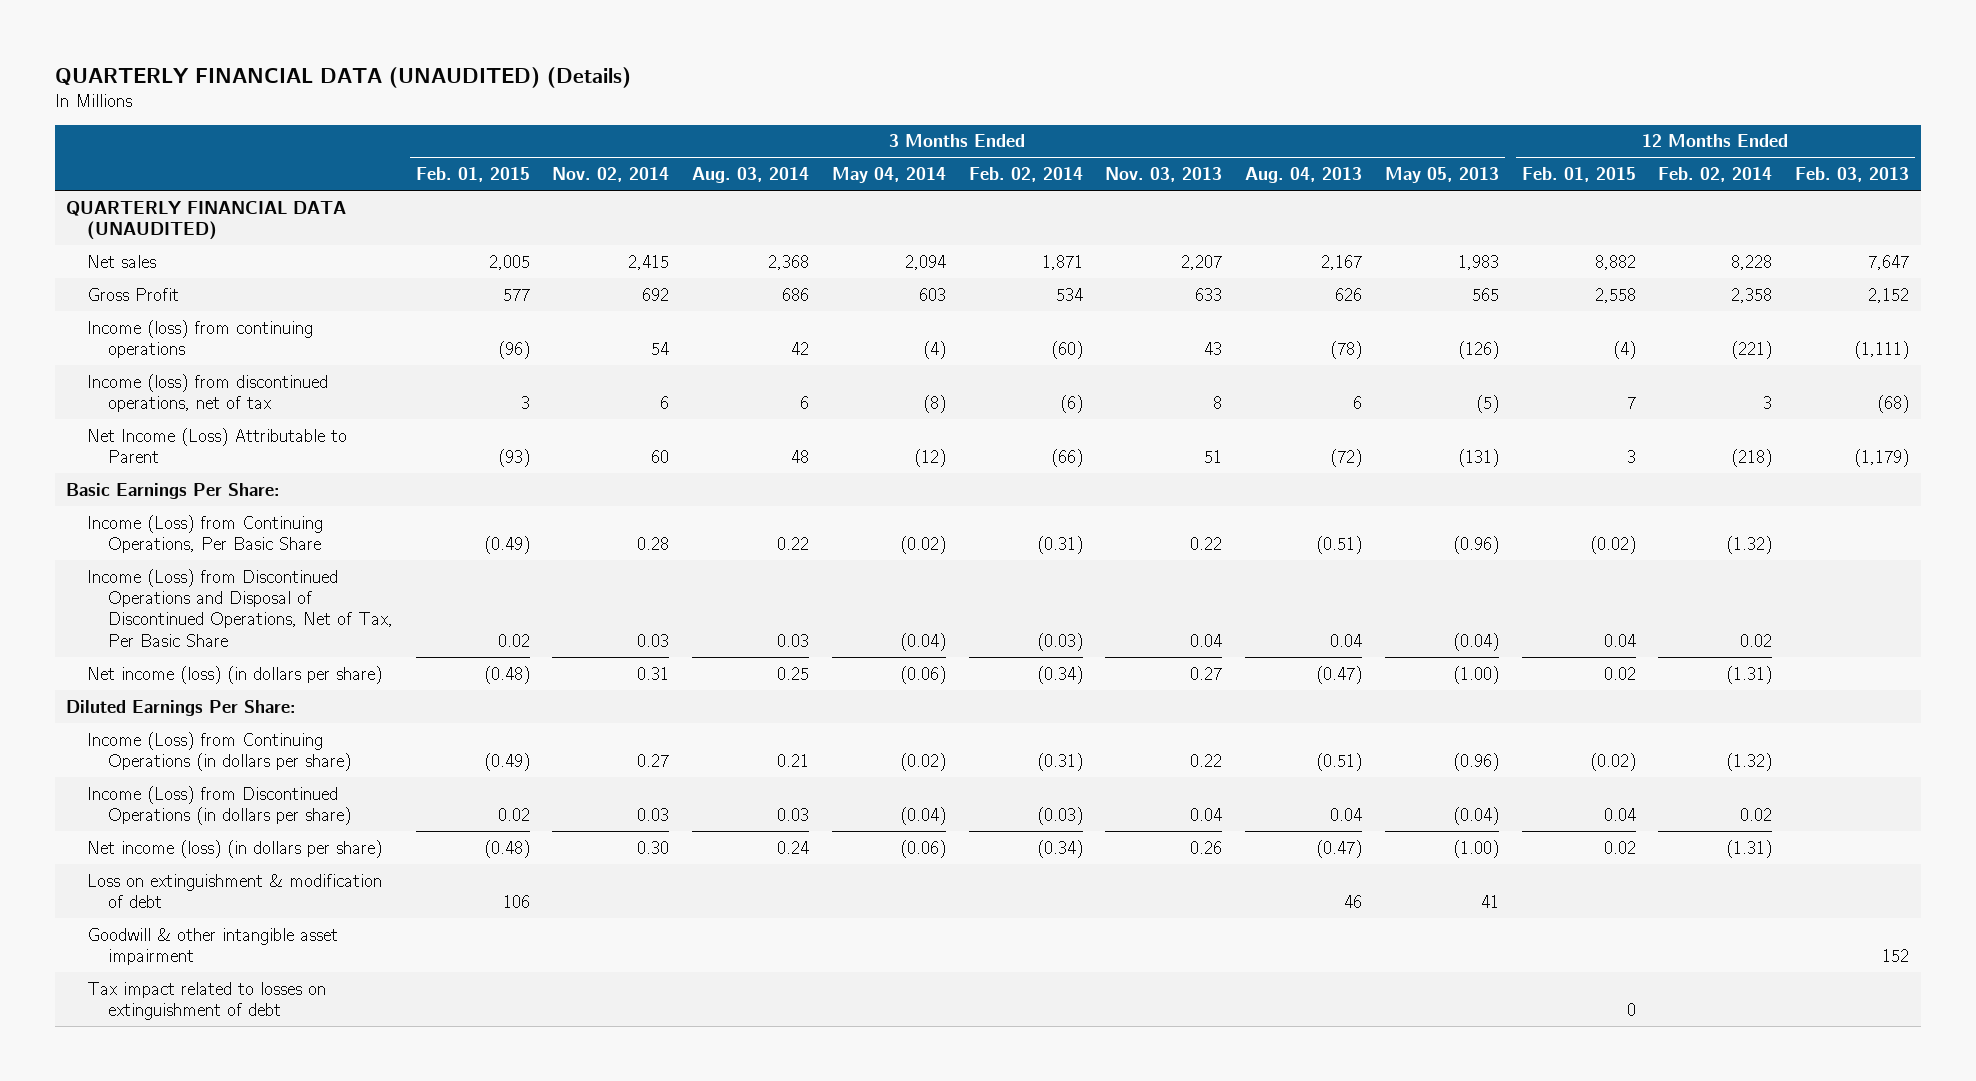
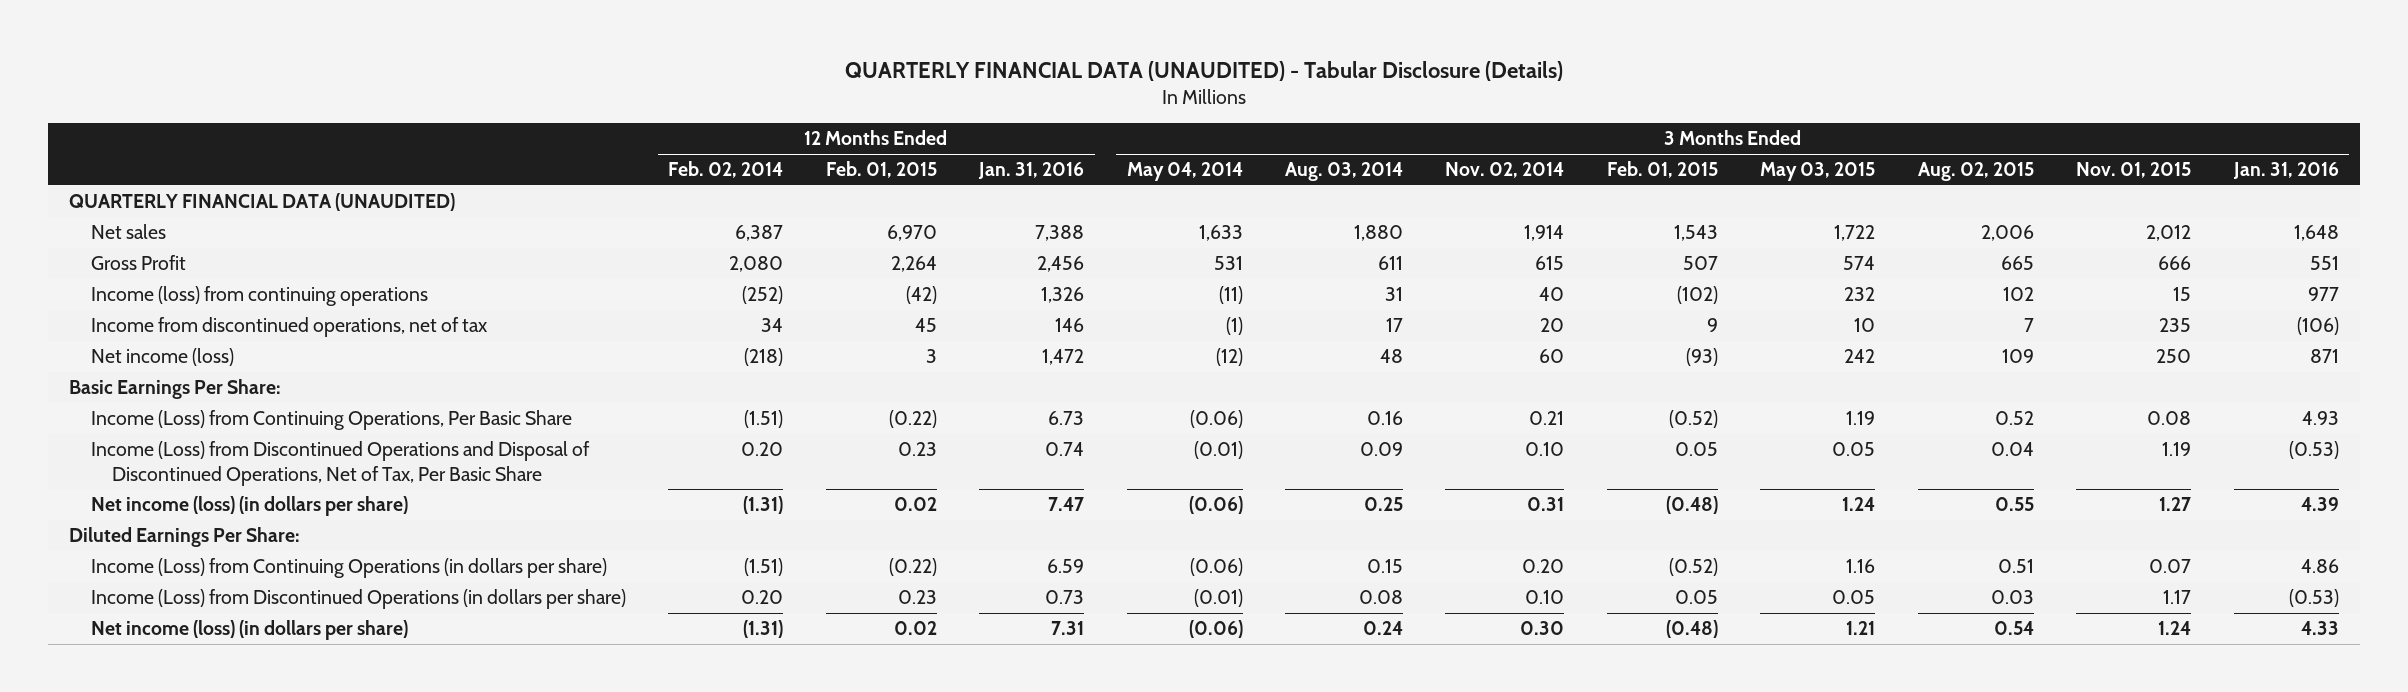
- QUARTERLY FINANCIAL DATA (UNAUDITED) (Details)
+ QUARTERLY FINANCIAL DATA (UNAUDITED) - Tabular Disclosure (Details)
- | 3 Months Ended Feb. 01, 2015 | 3 Months Ended Nov. 02, 2014 | 3 Months Ended Aug. 03, 2014 | 3 Months Ended May 04, 2014 | 3 Months Ended Feb. 02, 2014 | 3 Months Ended Nov. 03, 2013 | 3 Months Ended Aug. 04, 2013 | 3 Months Ended May 05, 2013 | 12 Months Ended Feb. 01, 2015 | 12 Months Ended Feb. 02, 2014 | 12 Months Ended Feb. 03, 2013
+ | 12 Months Ended Feb. 02, 2014 | 12 Months Ended Feb. 01, 2015 | 12 Months Ended Jan. 31, 2016 | 3 Months Ended May 04, 2014 | 3 Months Ended Aug. 03, 2014 | 3 Months Ended Nov. 02, 2014 | 3 Months Ended Feb. 01, 2015 | 3 Months Ended May 03, 2015 | 3 Months Ended Aug. 02, 2015 | 3 Months Ended Nov. 01, 2015 | 3 Months Ended Jan. 31, 2016
- Net sales | 2,005 | 2,415 | 2,368 | 2,094 | 1,871 | 2,207 | 2,167 | 1,983 | 8,882 | 8,228 | 7,647
- Gross Profit | 577 | 692 | 686 | 603 | 534 | 633 | 626 | 565 | 2,558 | 2,358 | 2,152
- Income (loss) from continuing operations | (96) | 54 | 42 | (4) | (60) | 43 | (78) | (126) | (4) | (221) | (1,111)
- Income (loss) from discontinued operations, net of tax | 3 | 6 | 6 | (8) | (6) | 8 | 6 | (5) | 7 | 3 | (68)
- Net Income (Loss) Attributable to Parent | (93) | 60 | 48 | (12) | (66) | 51 | (72) | (131) | 3 | (218) | (1,179)
+ Net sales | 6,387 | 6,970 | 7,388 | 1,633 | 1,880 | 1,914 | 1,543 | 1,722 | 2,006 | 2,012 | 1,648
+ Gross Profit | 2,080 | 2,264 | 2,456 | 531 | 611 | 615 | 507 | 574 | 665 | 666 | 551
+ Income (loss) from continuing operations | (252) | (42) | 1,326 | (11) | 31 | 40 | (102) | 232 | 102 | 15 | 977
+ Income from discontinued operations, net of tax | 34 | 45 | 146 | (1) | 17 | 20 | 9 | 10 | 7 | 235 | (106)
+ Net income (loss) | (218) | 3 | 1,472 | (12) | 48 | 60 | (93) | 242 | 109 | 250 | 871
- Income (Loss) from Continuing Operations, Per Basic Share | (0.49) | 0.28 | 0.22 | (0.02) | (0.31) | 0.22 | (0.51) | (0.96) | (0.02) | (1.32) |
- Income (Loss) from Discontinued Operations and Disposal of Discontinued Operations, Net of Tax, Per Basic Share | 0.02 | 0.03 | 0.03 | (0.04) | (0.03) | 0.04 | 0.04 | (0.04) | 0.04 | 0.02 |
+ Income (Loss) from Continuing Operations, Per Basic Share | (1.51) | (0.22) | 6.73 | (0.06) | 0.16 | 0.21 | (0.52) | 1.19 | 0.52 | 0.08 | 4.93
+ Income (Loss) from Discontinued Operations and Disposal of Discontinued Operations, Net of Tax, Per Basic Share | 0.20 | 0.23 | 0.74 | (0.01) | 0.09 | 0.10 | 0.05 | 0.05 | 0.04 | 1.19 | (0.53)
- Income (Loss) from Continuing Operations (in dollars per share) | (0.49) | 0.27 | 0.21 | (0.02) | (0.31) | 0.22 | (0.51) | (0.96) | (0.02) | (1.32) |
- Income (Loss) from Discontinued Operations (in dollars per share) | 0.02 | 0.03 | 0.03 | (0.04) | (0.03) | 0.04 | 0.04 | (0.04) | 0.04 | 0.02 |
+ Income (Loss) from Continuing Operations (in dollars per share) | (1.51) | (0.22) | 6.59 | (0.06) | 0.15 | 0.20 | (0.52) | 1.16 | 0.51 | 0.07 | 4.86
+ Income (Loss) from Discontinued Operations (in dollars per share) | 0.20 | 0.23 | 0.73 | (0.01) | 0.08 | 0.10 | 0.05 | 0.05 | 0.03 | 1.17 | (0.53)
- Loss on extinguishment & modification of debt | 106 | | | | | | 46 | 41 | | |
- Goodwill & other intangible asset impairment | | | | | | | | | | | 152
- Tax impact related to losses on extinguishment of debt | | | | | | | | | 0 | |

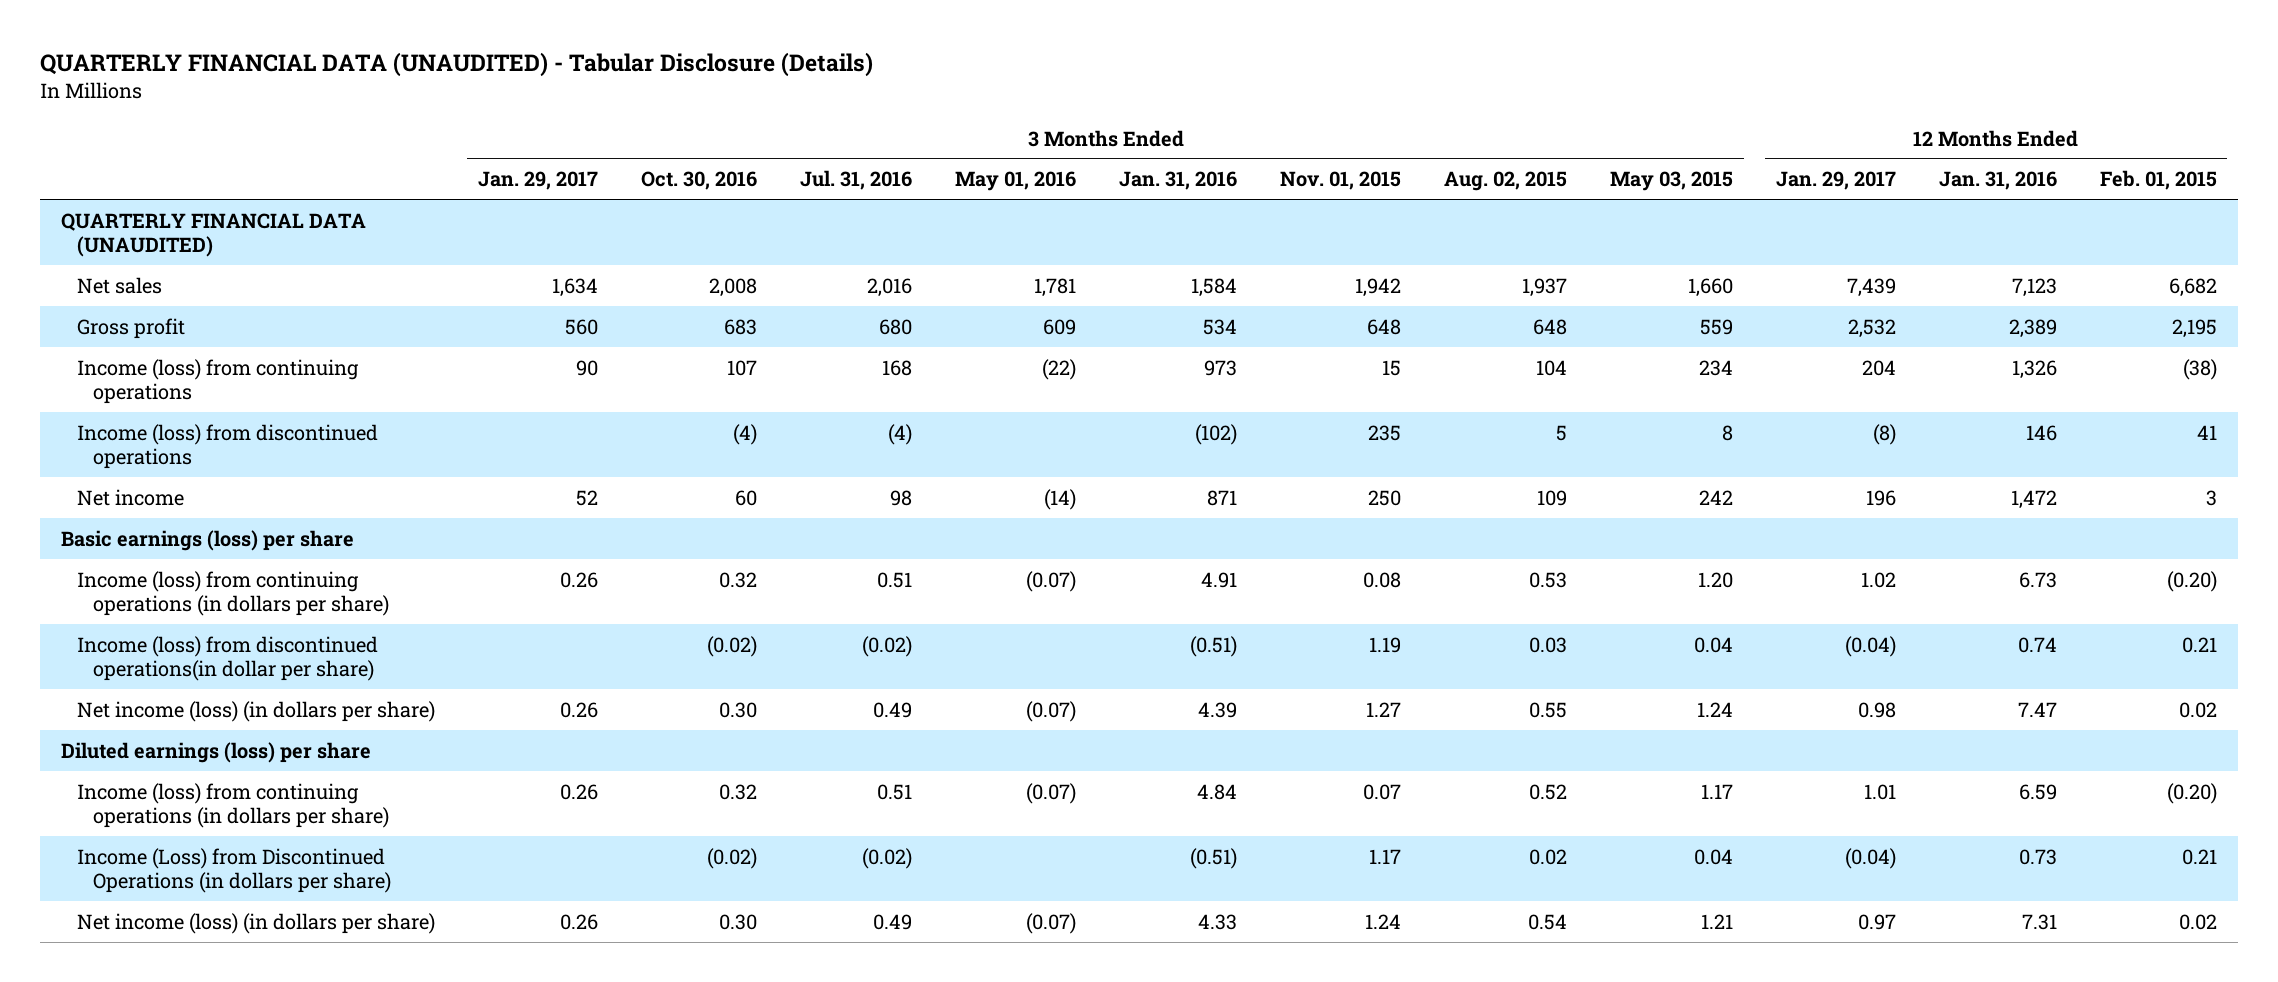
- | 12 Months Ended Feb. 02, 2014 | 12 Months Ended Feb. 01, 2015 | 12 Months Ended Jan. 31, 2016 | 3 Months Ended May 04, 2014 | 3 Months Ended Aug. 03, 2014 | 3 Months Ended Nov. 02, 2014 | 3 Months Ended Feb. 01, 2015 | 3 Months Ended May 03, 2015 | 3 Months Ended Aug. 02, 2015 | 3 Months Ended Nov. 01, 2015 | 3 Months Ended Jan. 31, 2016
+ | 3 Months Ended Jan. 29, 2017 | 3 Months Ended Oct. 30, 2016 | 3 Months Ended Jul. 31, 2016 | 3 Months Ended May 01, 2016 | 3 Months Ended Jan. 31, 2016 | 3 Months Ended Nov. 01, 2015 | 3 Months Ended Aug. 02, 2015 | 3 Months Ended May 03, 2015 | 12 Months Ended Jan. 29, 2017 | 12 Months Ended Jan. 31, 2016 | 12 Months Ended Feb. 01, 2015
- Net sales | 6,387 | 6,970 | 7,388 | 1,633 | 1,880 | 1,914 | 1,543 | 1,722 | 2,006 | 2,012 | 1,648
- Gross Profit | 2,080 | 2,264 | 2,456 | 531 | 611 | 615 | 507 | 574 | 665 | 666 | 551
- Income (loss) from continuing operations | (252) | (42) | 1,326 | (11) | 31 | 40 | (102) | 232 | 102 | 15 | 977
- Income from discontinued operations, net of tax | 34 | 45 | 146 | (1) | 17 | 20 | 9 | 10 | 7 | 235 | (106)
- Net income (loss) | (218) | 3 | 1,472 | (12) | 48 | 60 | (93) | 242 | 109 | 250 | 871
- Basic Earnings Per Share:
- Income (Loss) from Continuing Operations, Per Basic Share | (1.51) | (0.22) | 6.73 | (0.06) | 0.16 | 0.21 | (0.52) | 1.19 | 0.52 | 0.08 | 4.93
- Income (Loss) from Discontinued Operations and Disposal of Discontinued Operations, Net of Tax, Per Basic Share | 0.20 | 0.23 | 0.74 | (0.01) | 0.09 | 0.10 | 0.05 | 0.05 | 0.04 | 1.19 | (0.53)
+ Net sales | 1,634 | 2,008 | 2,016 | 1,781 | 1,584 | 1,942 | 1,937 | 1,660 | 7,439 | 7,123 | 6,682
+ Gross profit | 560 | 683 | 680 | 609 | 534 | 648 | 648 | 559 | 2,532 | 2,389 | 2,195
+ Income (loss) from continuing operations | 90 | 107 | 168 | (22) | 973 | 15 | 104 | 234 | 204 | 1,326 | (38)
+ Income (loss) from discontinued operations | | (4) | (4) | | (102) | 235 | 5 | 8 | (8) | 146 | 41
+ Net income | 52 | 60 | 98 | (14) | 871 | 250 | 109 | 242 | 196 | 1,472 | 3
+ Basic earnings (loss) per share
+ Income (loss) from continuing operations (in dollars per share) | 0.26 | 0.32 | 0.51 | (0.07) | 4.91 | 0.08 | 0.53 | 1.20 | 1.02 | 6.73 | (0.20)
+ Income (loss) from discontinued operations(in dollar per share) | | (0.02) | (0.02) | | (0.51) | 1.19 | 0.03 | 0.04 | (0.04) | 0.74 | 0.21
- Diluted Earnings Per Share:
- Income (Loss) from Continuing Operations (in dollars per share) | (1.51) | (0.22) | 6.59 | (0.06) | 0.15 | 0.20 | (0.52) | 1.16 | 0.51 | 0.07 | 4.86
- Income (Loss) from Discontinued Operations (in dollars per share) | 0.20 | 0.23 | 0.73 | (0.01) | 0.08 | 0.10 | 0.05 | 0.05 | 0.03 | 1.17 | (0.53)
+ Diluted earnings (loss) per share
+ Income (loss) from continuing operations (in dollars per share) | 0.26 | 0.32 | 0.51 | (0.07) | 4.84 | 0.07 | 0.52 | 1.17 | 1.01 | 6.59 | (0.20)
+ Income (Loss) from Discontinued Operations (in dollars per share) | | (0.02) | (0.02) | | (0.51) | 1.17 | 0.02 | 0.04 | (0.04) | 0.73 | 0.21

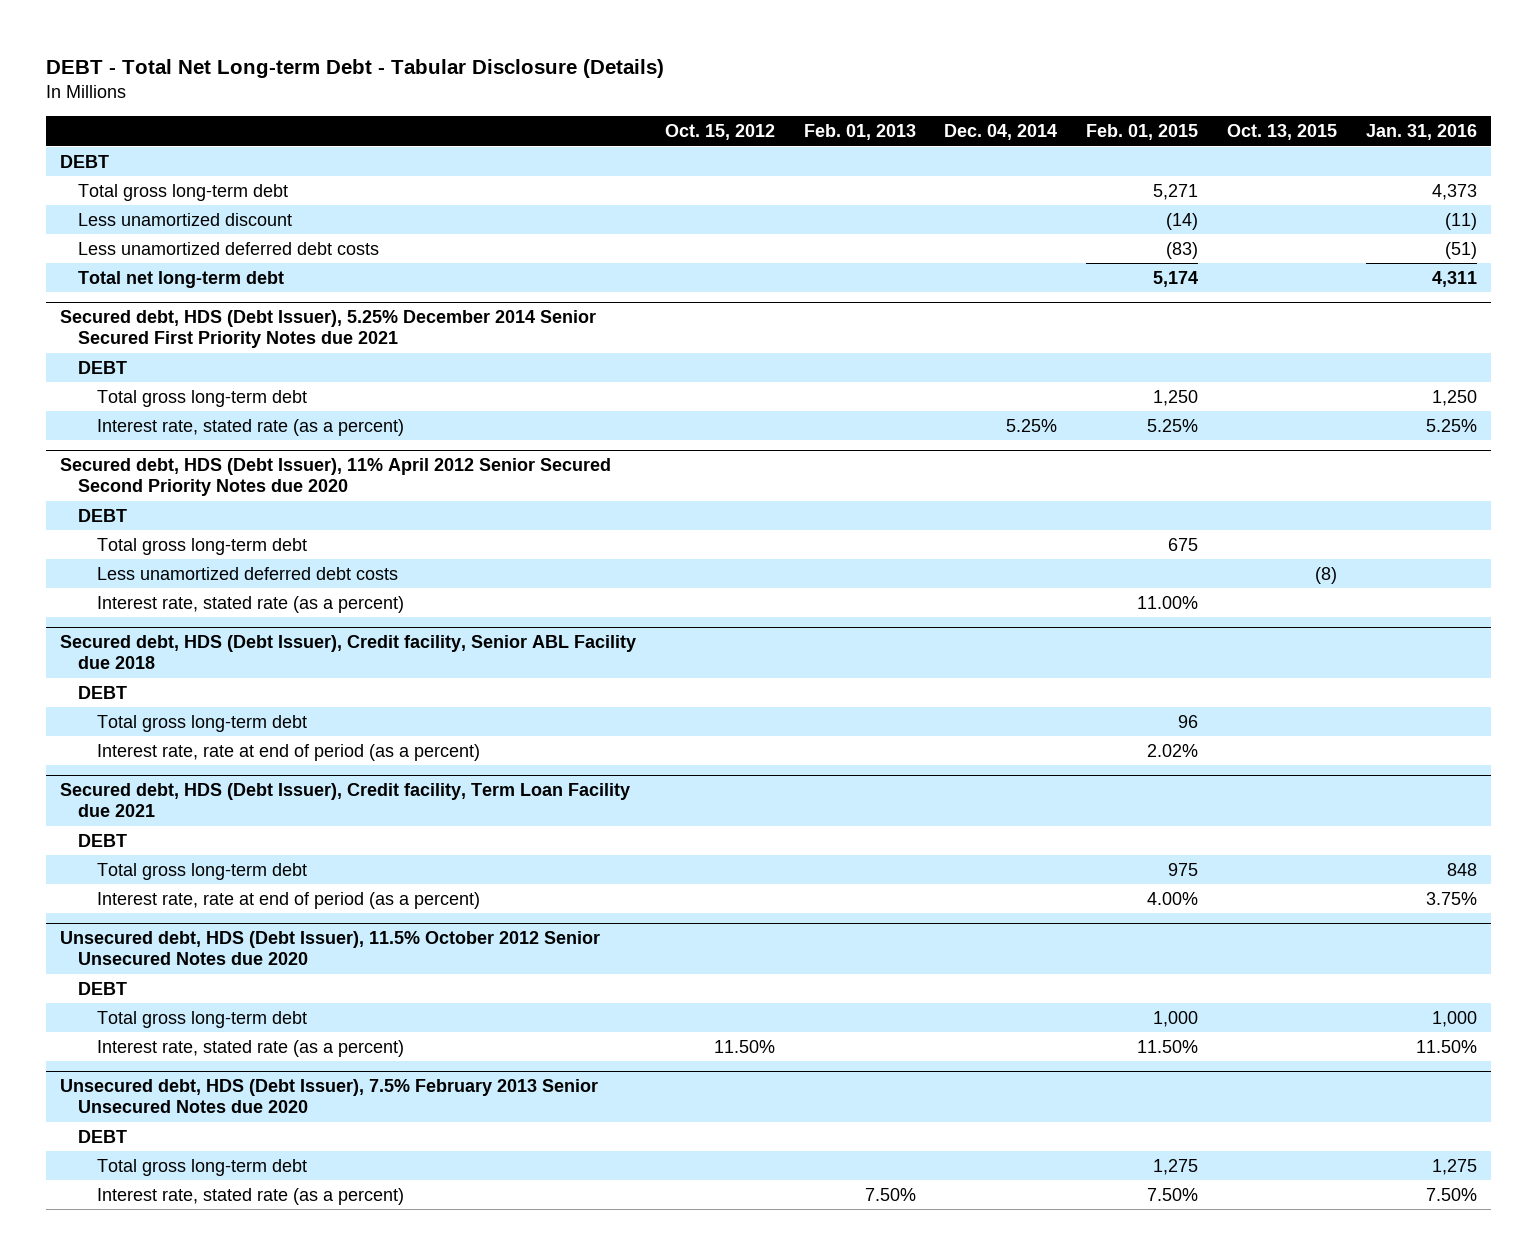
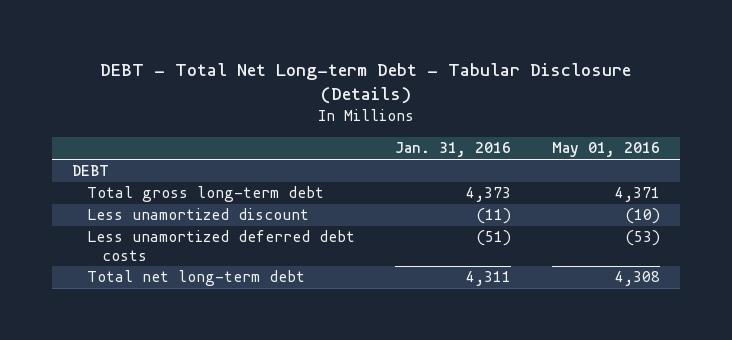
- | Oct. 15, 2012 | Feb. 01, 2013 | Dec. 04, 2014 | Feb. 01, 2015 | Oct. 13, 2015 | Jan. 31, 2016
+ | Jan. 31, 2016 | May 01, 2016
- Secured debt, HDS (Debt Issuer), 5.25% December 2014 Senior Secured First Priority Notes due 2021
- DEBT
- Total gross long-term debt | | | | 1,250 | | 1,250
- Interest rate, stated rate (as a percent) | | | 5.25% | 5.25% | | 5.25%
- Secured debt, HDS (Debt Issuer), 11% April 2012 Senior Secured Second Priority Notes due 2020
- DEBT
- Total gross long-term debt | | | | 675 | |
- Less unamortized deferred debt costs | | | | | (8) |
- Interest rate, stated rate (as a percent) | | | | 11.00% | |
- Secured debt, HDS (Debt Issuer), Credit facility, Senior ABL Facility due 2018
- DEBT
- Total gross long-term debt | | | | 96 | |
- Interest rate, rate at end of period (as a percent) | | | | 2.02% | |
- Secured debt, HDS (Debt Issuer), Credit facility, Term Loan Facility due 2021
- DEBT
- Total gross long-term debt | | | | 975 | | 848
- Interest rate, rate at end of period (as a percent) | | | | 4.00% | | 3.75%
- Unsecured debt, HDS (Debt Issuer), 11.5% October 2012 Senior Unsecured Notes due 2020
- DEBT
- Total gross long-term debt | | | | 1,000 | | 1,000
- Interest rate, stated rate (as a percent) | 11.50% | | | 11.50% | | 11.50%
- Unsecured debt, HDS (Debt Issuer), 7.5% February 2013 Senior Unsecured Notes due 2020
- DEBT
- Total gross long-term debt | | | | 1,275 | | 1,275
- Interest rate, stated rate (as a percent) | | 7.50% | | 7.50% | | 7.50%

